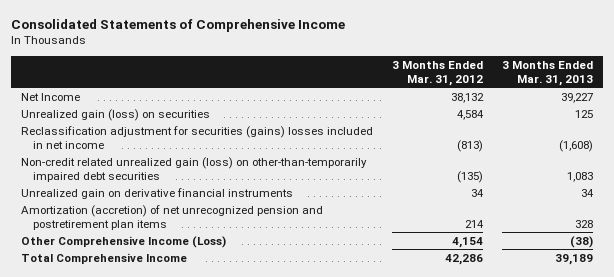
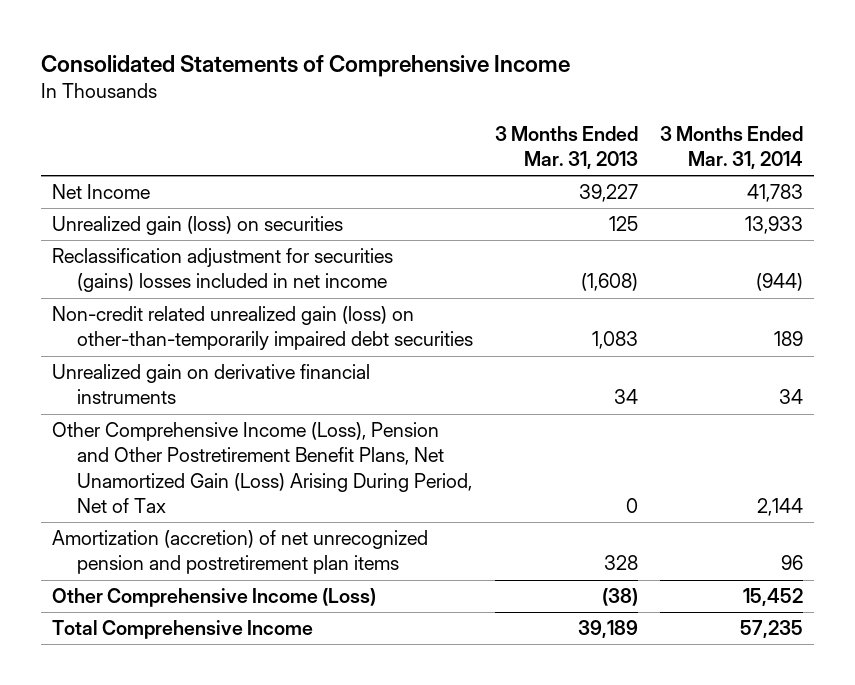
- | 3 Months Ended Mar. 31, 2012 | 3 Months Ended Mar. 31, 2013
+ | 3 Months Ended Mar. 31, 2013 | 3 Months Ended Mar. 31, 2014
+ Other Comprehensive Income (Loss), Pension and Other Postretirement Benefit Plans, Net Unamortized Gain (Loss) Arising During Period, Net of Tax | 0 | 2,144

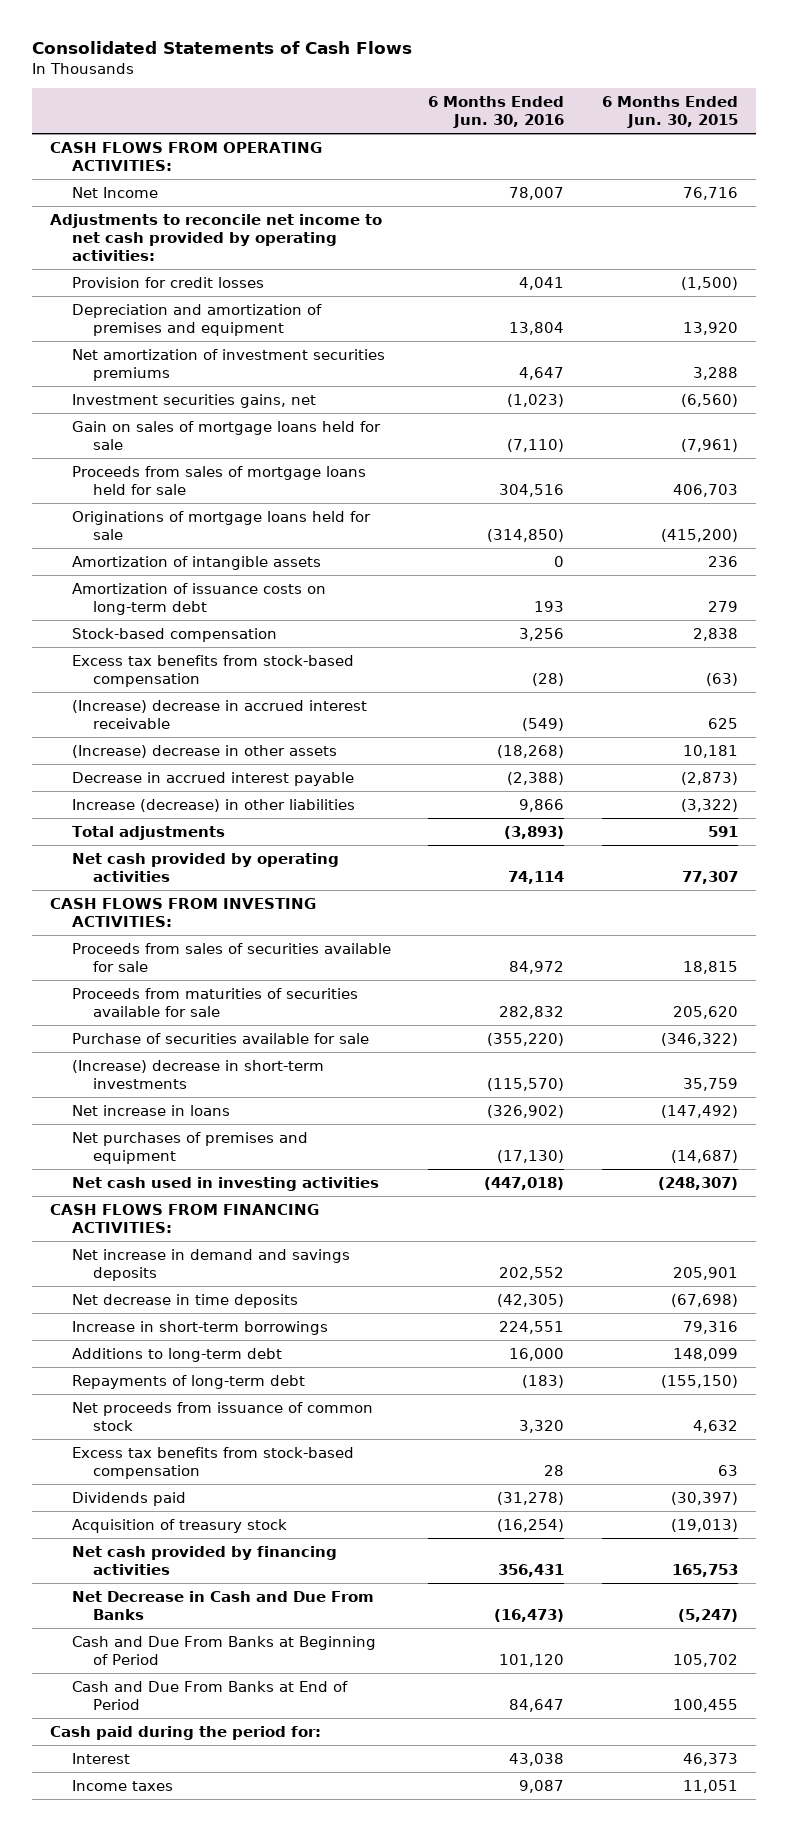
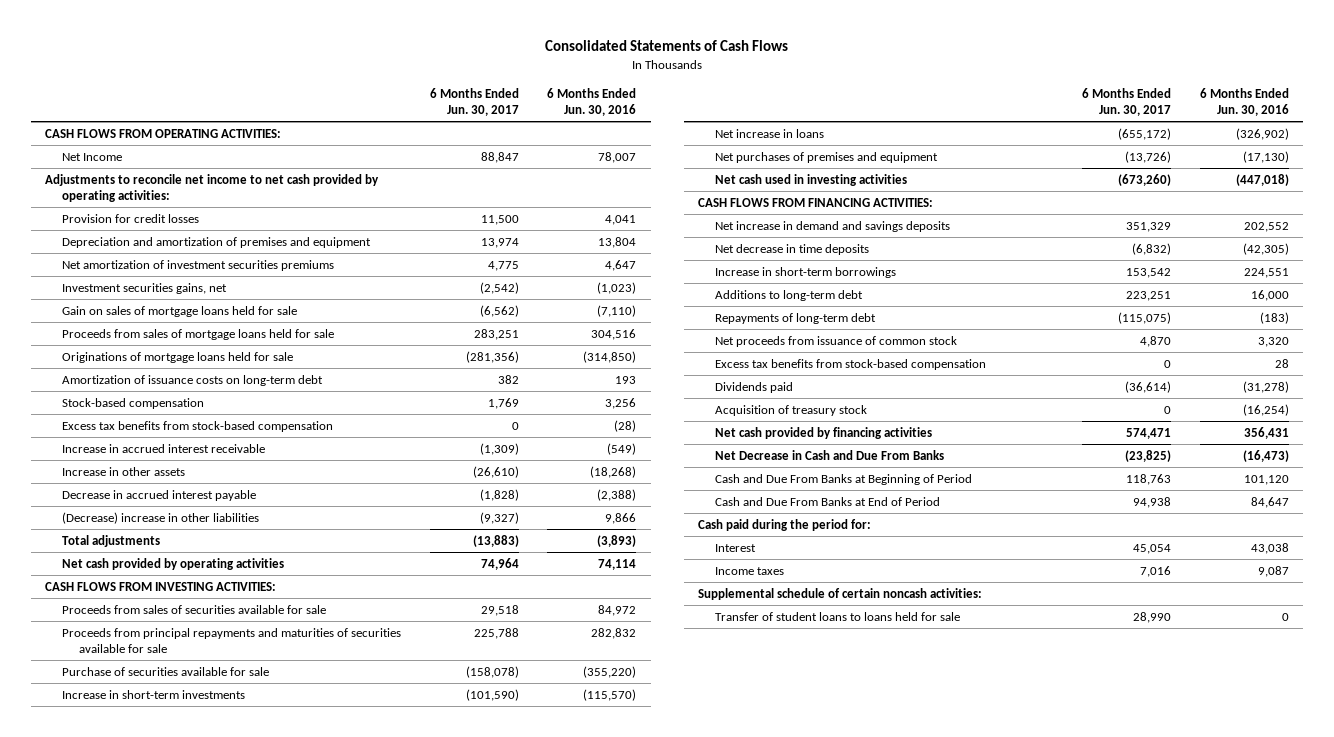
- | 6 Months Ended Jun. 30, 2016 | 6 Months Ended Jun. 30, 2015
+ | 6 Months Ended Jun. 30, 2017 | 6 Months Ended Jun. 30, 2016
- Amortization of intangible assets | 0 | 236
- (Increase) decrease in accrued interest receivable | (549) | 625
- (Increase) decrease in other assets | (18,268) | 10,181
+ Increase in accrued interest receivable | (1,309) | (549)
+ Increase in other assets | (26,610) | (18,268)
- Increase (decrease) in other liabilities | 9,866 | (3,322)
+ (Decrease) increase in other liabilities | (9,327) | 9,866
- Proceeds from maturities of securities available for sale | 282,832 | 205,620
+ Proceeds from principal repayments and maturities of securities available for sale | 225,788 | 282,832
- (Increase) decrease in short-term investments | (115,570) | 35,759
+ Increase in short-term investments | (101,590) | (115,570)
+ Supplemental schedule of certain noncash activities:
+ Transfer of student loans to loans held for sale | 28,990 | 0

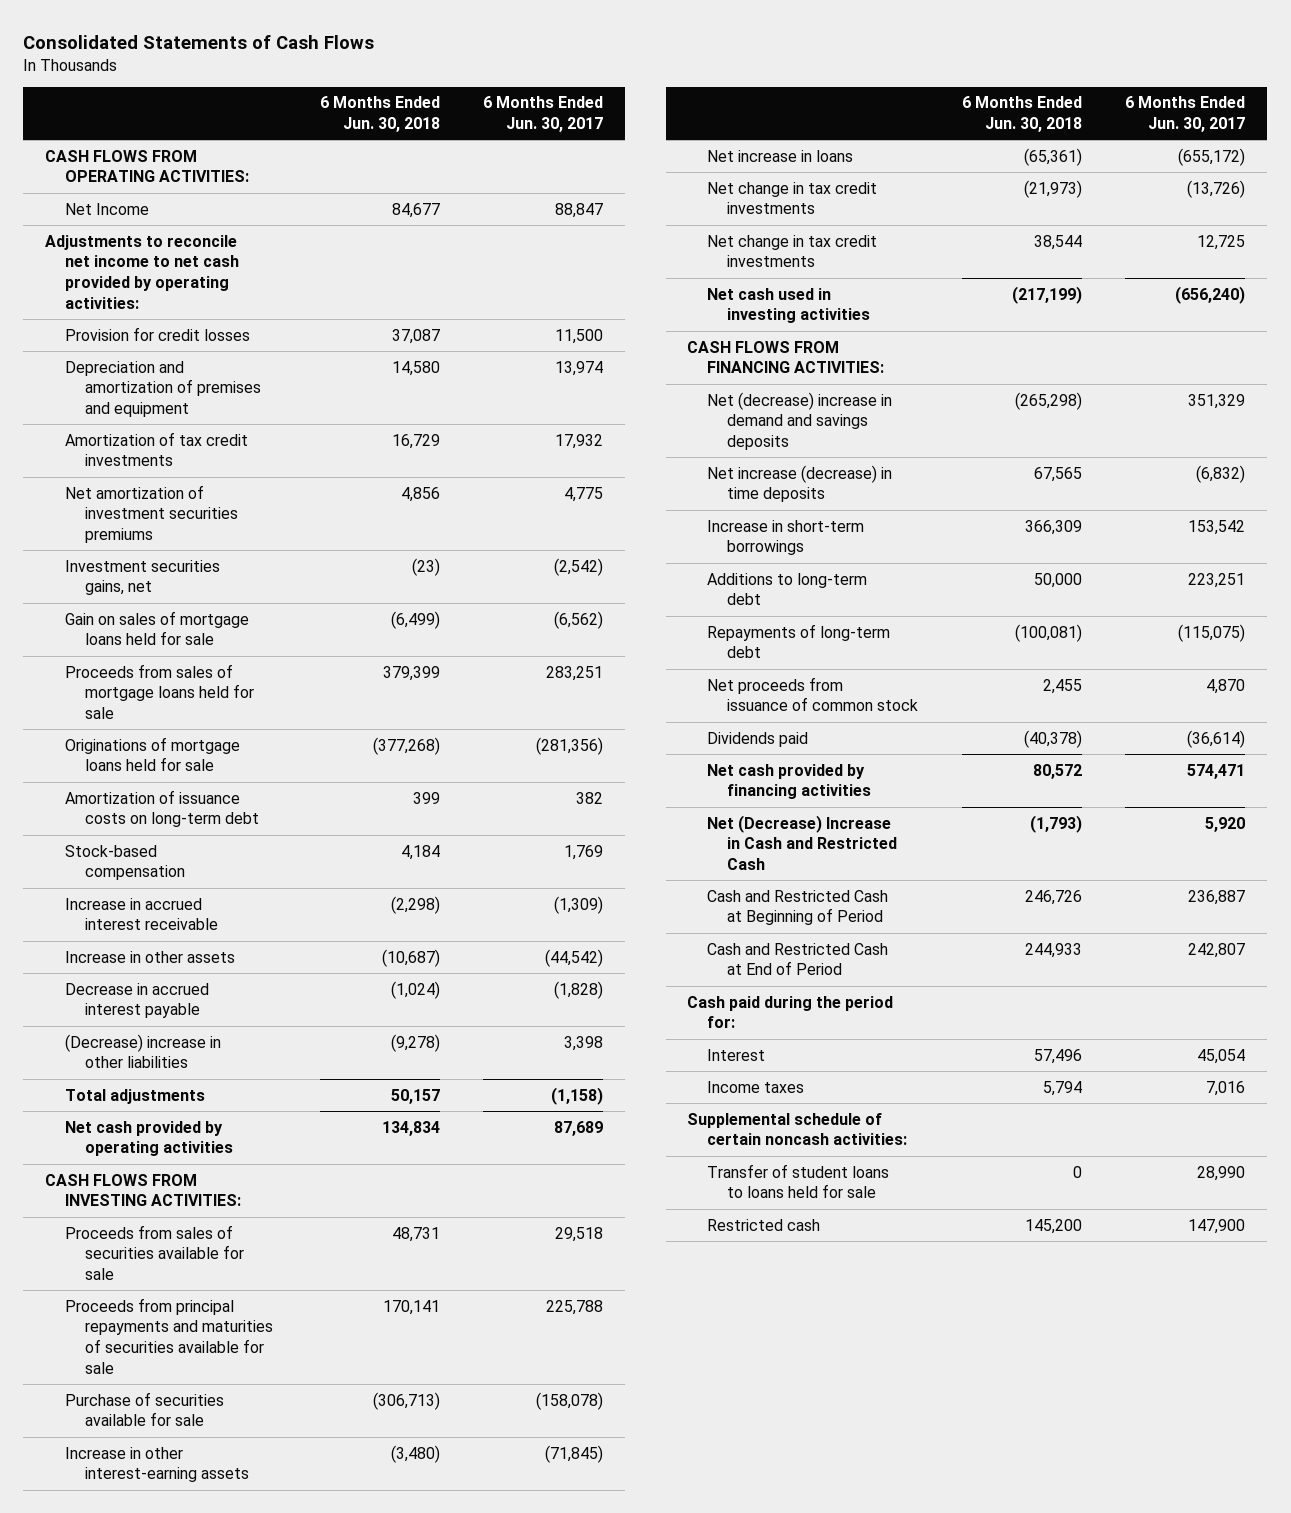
- | 6 Months Ended Jun. 30, 2017 | 6 Months Ended Jun. 30, 2016
+ | 6 Months Ended Jun. 30, 2018 | 6 Months Ended Jun. 30, 2017
+ Amortization of tax credit investments | 16,729 | 17,932
- Excess tax benefits from stock-based compensation | 0 | (28)
- Increase in other assets | (26,610) | (18,268)
+ Increase in other assets | (10,687) | (44,542)
- (Decrease) increase in other liabilities | (9,327) | 9,866
- Total adjustments | (13,883) | (3,893)
- Net cash provided by operating activities | 74,964 | 74,114
+ (Decrease) increase in other liabilities | (9,278) | 3,398
+ Total adjustments | 50,157 | (1,158)
+ Net cash provided by operating activities | 134,834 | 87,689
- Increase in short-term investments | (101,590) | (115,570)
+ Increase in other interest-earning assets | (3,480) | (71,845)
- Net purchases of premises and equipment | (13,726) | (17,130)
- Net cash used in investing activities | (673,260) | (447,018)
+ Net change in tax credit investments | (21,973) | (13,726)
+ Net change in tax credit investments | 38,544 | 12,725
+ Net cash used in investing activities | (217,199) | (656,240)
- Net increase in demand and savings deposits | 351,329 | 202,552
- Net decrease in time deposits | (6,832) | (42,305)
+ Net (decrease) increase in demand and savings deposits | (265,298) | 351,329
+ Net increase (decrease) in time deposits | 67,565 | (6,832)
- Excess tax benefits from stock-based compensation | 0 | 28
- Acquisition of treasury stock | 0 | (16,254)
- Net Decrease in Cash and Due From Banks | (23,825) | (16,473)
- Cash and Due From Banks at Beginning of Period | 118,763 | 101,120
- Cash and Due From Banks at End of Period | 94,938 | 84,647
+ Net (Decrease) Increase in Cash and Restricted Cash | (1,793) | 5,920
+ Cash and Restricted Cash at Beginning of Period | 246,726 | 236,887
+ Cash and Restricted Cash at End of Period | 244,933 | 242,807
+ Restricted cash | 145,200 | 147,900

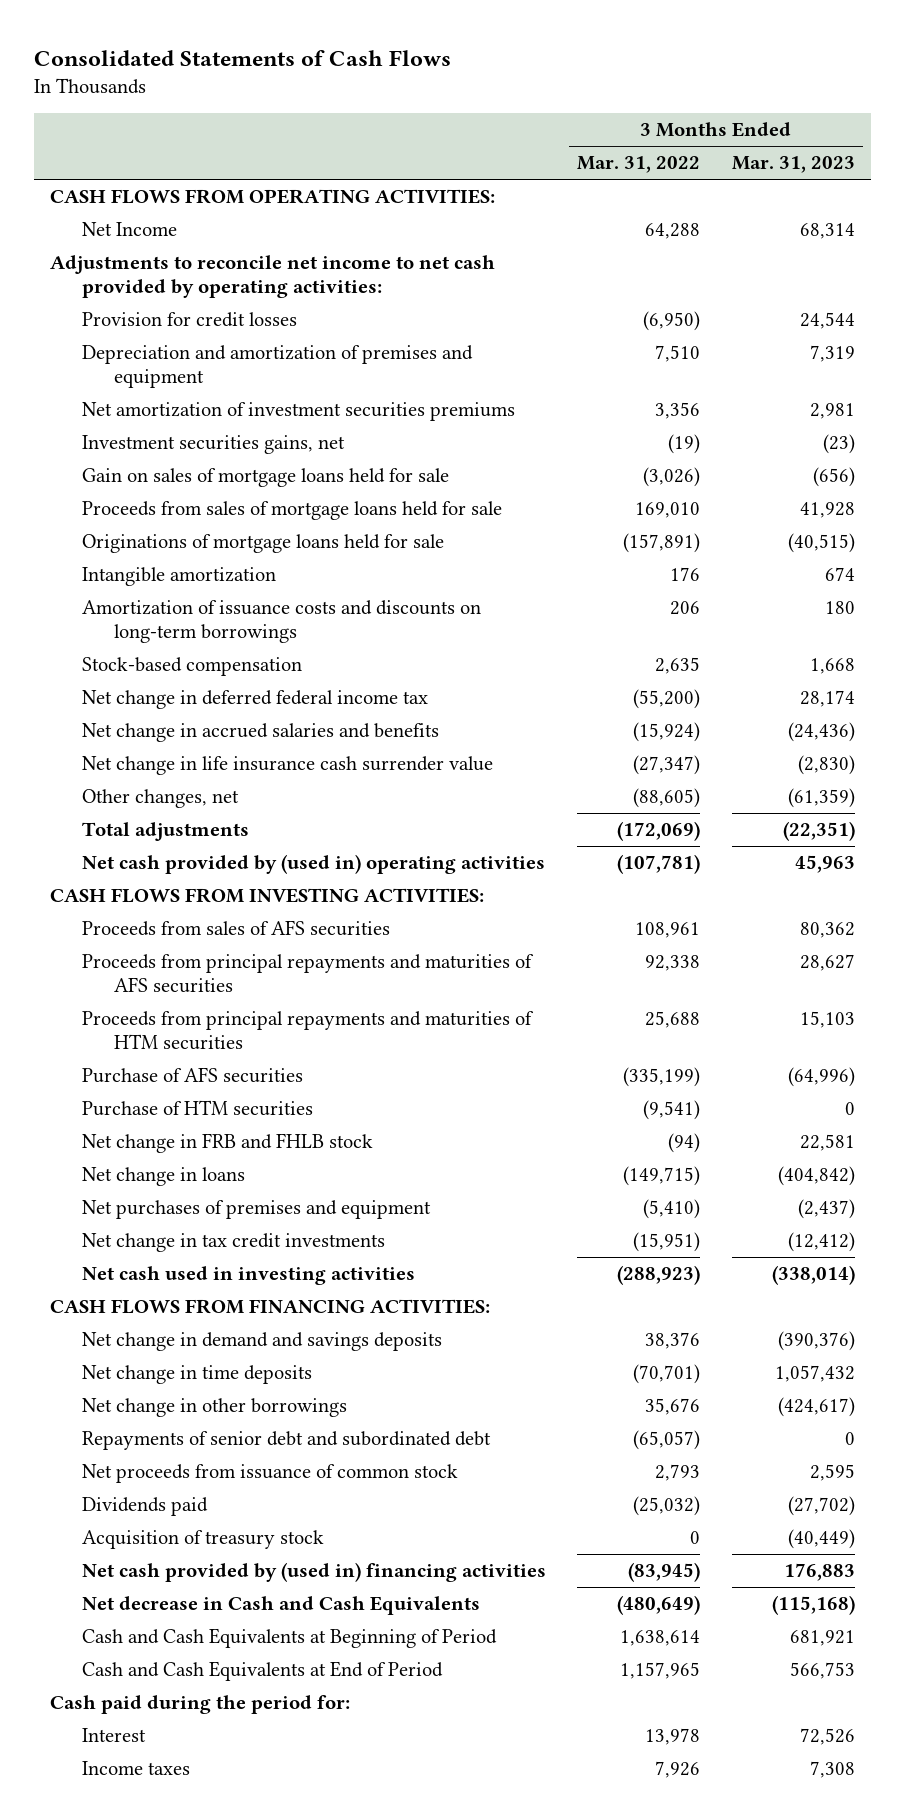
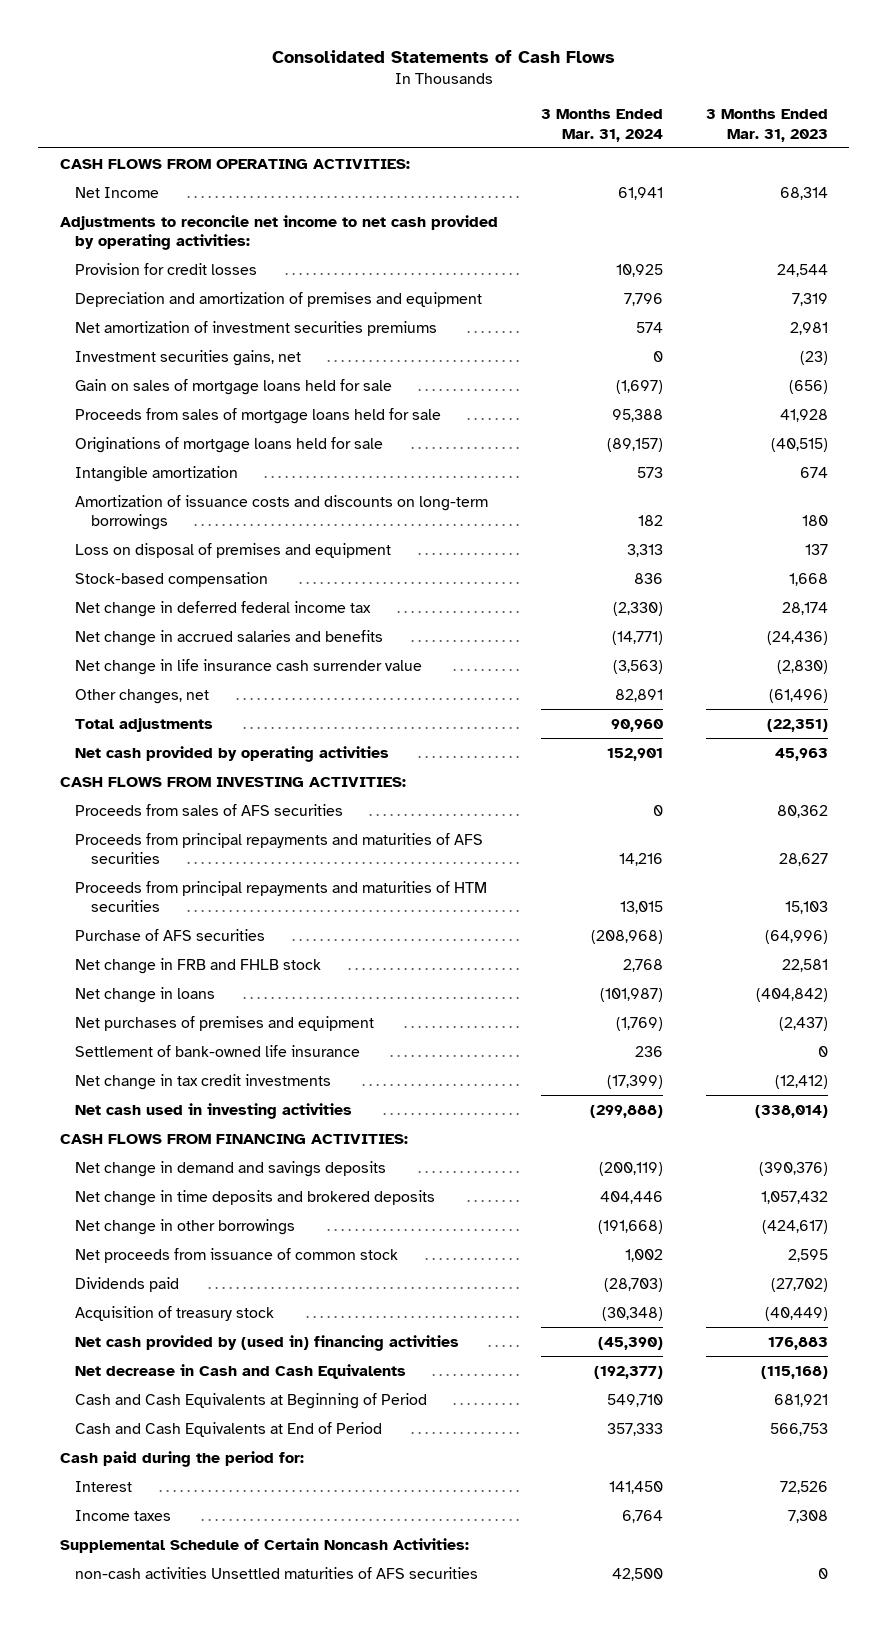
- | 3 Months Ended Mar. 31, 2022 | 3 Months Ended Mar. 31, 2023
+ | 3 Months Ended Mar. 31, 2024 | 3 Months Ended Mar. 31, 2023
+ Loss on disposal of premises and equipment | 3,313 | 137
- Other changes, net | (88,605) | (61,359)
+ Other changes, net | 82,891 | (61,496)
- Net cash provided by (used in) operating activities | (107,781) | 45,963
+ Net cash provided by operating activities | 152,901 | 45,963
- Purchase of HTM securities | (9,541) | 0
+ Settlement of bank-owned life insurance | 236 | 0
- Net change in time deposits | (70,701) | 1,057,432
+ Net change in time deposits and brokered deposits | 404,446 | 1,057,432
- Repayments of senior debt and subordinated debt | (65,057) | 0
+ Supplemental Schedule of Certain Noncash Activities:
+ non-cash activities Unsettled maturities of AFS securities | 42,500 | 0

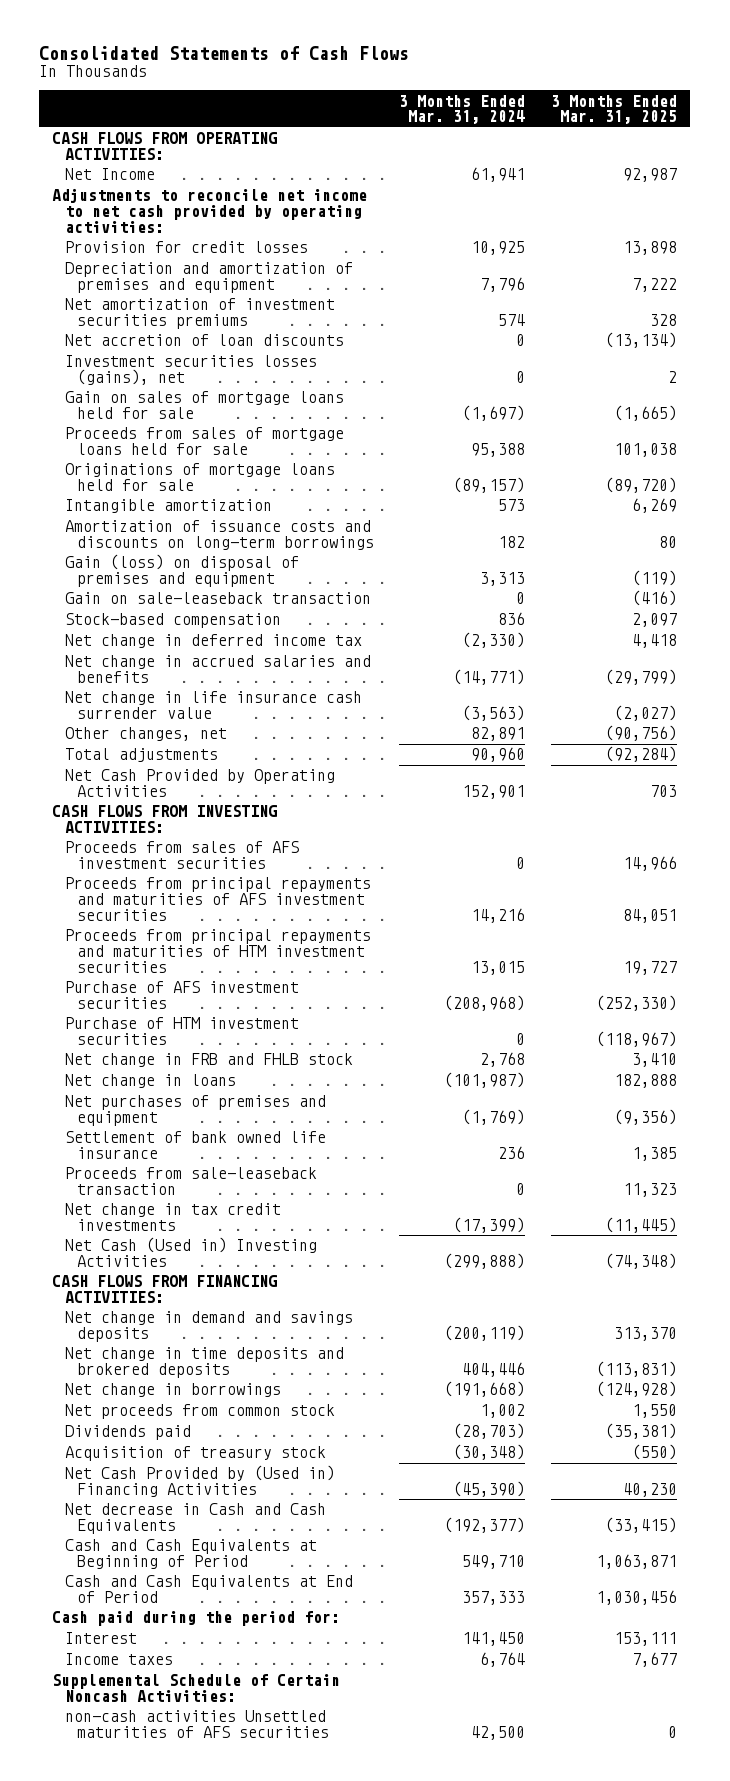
- | 3 Months Ended Mar. 31, 2024 | 3 Months Ended Mar. 31, 2023
+ | 3 Months Ended Mar. 31, 2024 | 3 Months Ended Mar. 31, 2025
- Investment securities gains, net | 0 | (23)
+ Net accretion of loan discounts | 0 | (13,134)
+ Investment securities losses (gains), net | 0 | 2
- Loss on disposal of premises and equipment | 3,313 | 137
+ Gain (loss) on disposal of premises and equipment | 3,313 | (119)
+ Gain on sale-leaseback transaction | 0 | (416)
- Net change in deferred federal income tax | (2,330) | 28,174
+ Net change in deferred income tax | (2,330) | 4,418
- Net cash provided by operating activities | 152,901 | 45,963
+ Net Cash Provided by Operating Activities | 152,901 | 703
- Proceeds from sales of AFS securities | 0 | 80,362
- Proceeds from principal repayments and maturities of AFS securities | 14,216 | 28,627
- Proceeds from principal repayments and maturities of HTM securities | 13,015 | 15,103
- Purchase of AFS securities | (208,968) | (64,996)
+ Proceeds from sales of AFS investment securities | 0 | 14,966
+ Proceeds from principal repayments and maturities of AFS investment securities | 14,216 | 84,051
+ Proceeds from principal repayments and maturities of HTM investment securities | 13,015 | 19,727
+ Purchase of AFS investment securities | (208,968) | (252,330)
+ Purchase of HTM investment securities | 0 | (118,967)
- Settlement of bank-owned life insurance | 236 | 0
+ Settlement of bank owned life insurance | 236 | 1,385
+ Proceeds from sale-leaseback transaction | 0 | 11,323
- Net cash used in investing activities | (299,888) | (338,014)
+ Net Cash (Used in) Investing Activities | (299,888) | (74,348)
- Net change in other borrowings | (191,668) | (424,617)
- Net proceeds from issuance of common stock | 1,002 | 2,595
+ Net change in borrowings | (191,668) | (124,928)
+ Net proceeds from common stock | 1,002 | 1,550
- Net cash provided by (used in) financing activities | (45,390) | 176,883
+ Net Cash Provided by (Used in) Financing Activities | (45,390) | 40,230

